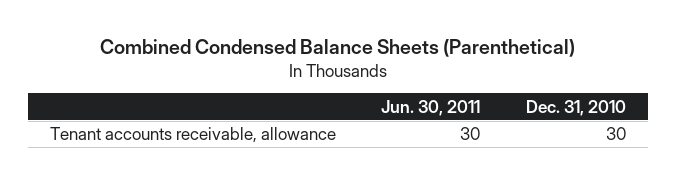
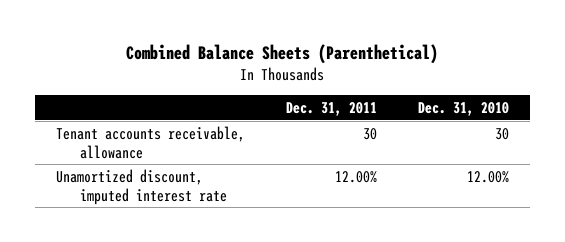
- Combined Condensed Balance Sheets (Parenthetical)
+ Combined Balance Sheets (Parenthetical)
- | Jun. 30, 2011 | Dec. 31, 2010
+ | Dec. 31, 2011 | Dec. 31, 2010
+ Unamortized discount, imputed interest rate | 12.00% | 12.00%

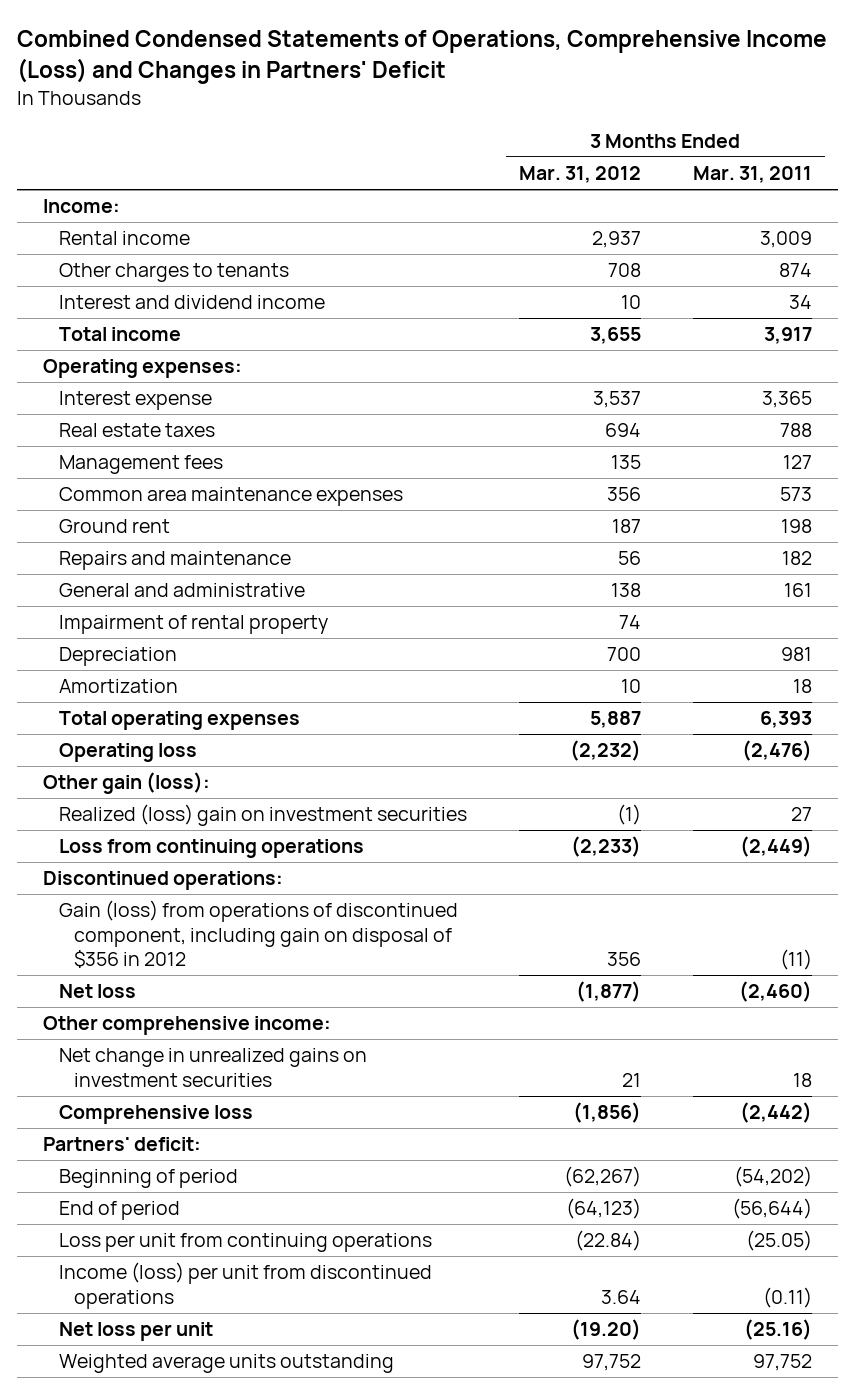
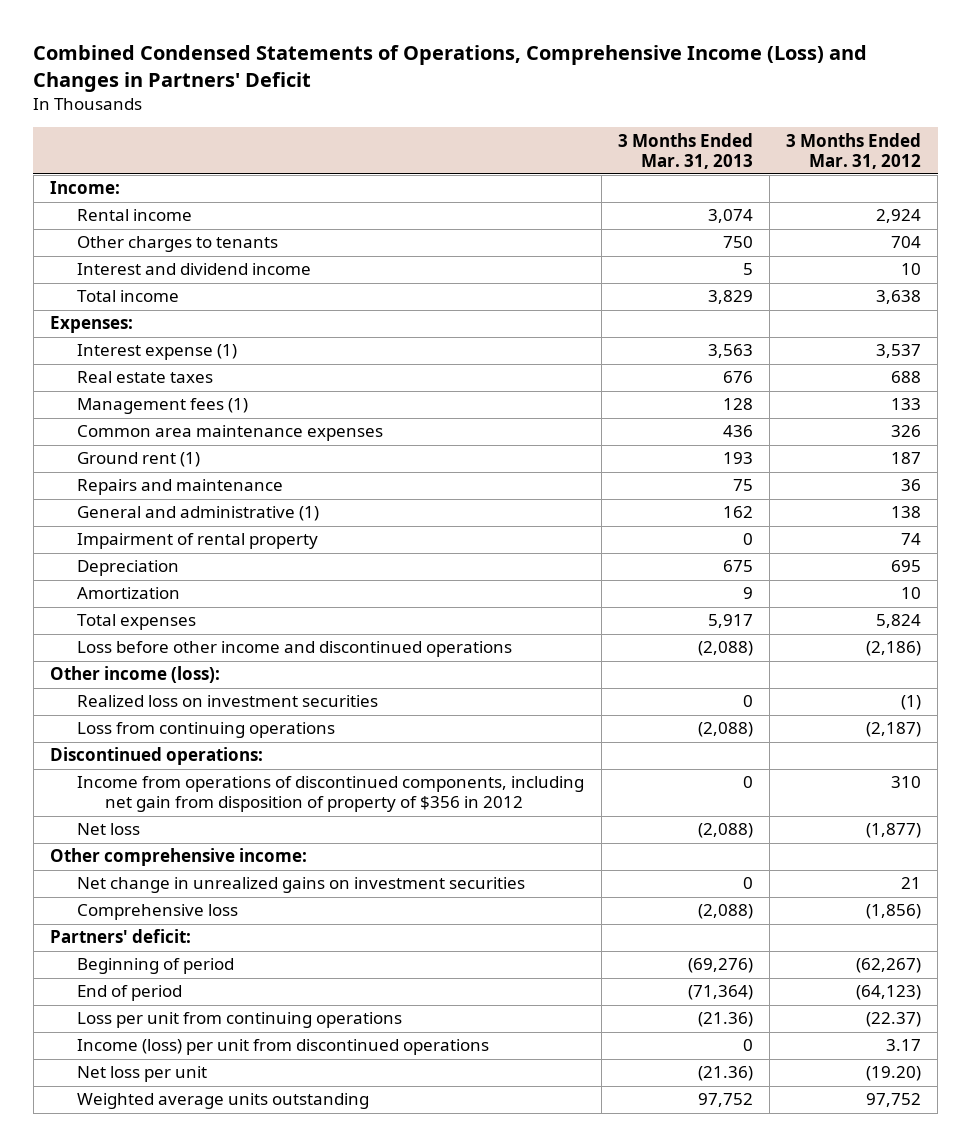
- | 3 Months Ended Mar. 31, 2012 | 3 Months Ended Mar. 31, 2011
+ | 3 Months Ended Mar. 31, 2013 | 3 Months Ended Mar. 31, 2012
- Rental income | 2,937 | 3,009
- Other charges to tenants | 708 | 874
+ Rental income | 3,074 | 2,924
+ Other charges to tenants | 750 | 704
- Total income | 3,655 | 3,917
- Operating expenses:
- Interest expense | 3,537 | 3,365
- Real estate taxes | 694 | 788
- Management fees | 135 | 127
- Common area maintenance expenses | 356 | 573
- Ground rent | 187 | 198
- Repairs and maintenance | 56 | 182
- General and administrative | 138 | 161
+ Total income | 3,829 | 3,638
+ Expenses:
+ Interest expense (1) | 3,563 | 3,537
+ Real estate taxes | 676 | 688
+ Management fees (1) | 128 | 133
+ Common area maintenance expenses | 436 | 326
+ Ground rent (1) | 193 | 187
+ Repairs and maintenance | 75 | 36
+ General and administrative (1) | 162 | 138
- Depreciation | 700 | 981
+ Depreciation | 675 | 695
- Total operating expenses | 5,887 | 6,393
- Operating loss | (2,232) | (2,476)
- Other gain (loss):
- Realized (loss) gain on investment securities | (1) | 27
- Loss from continuing operations | (2,233) | (2,449)
+ Total expenses | 5,917 | 5,824
+ Loss before other income and discontinued operations | (2,088) | (2,186)
+ Other income (loss):
+ Realized loss on investment securities | 0 | (1)
+ Loss from continuing operations | (2,088) | (2,187)
- Gain (loss) from operations of discontinued component, including gain on disposal of $356 in 2012 | 356 | (11)
+ Income from operations of discontinued components, including net gain from disposition of property of $356 in 2012 | 0 | 310
- Loss per unit from continuing operations | (22.84) | (25.05)
- Income (loss) per unit from discontinued operations | 3.64 | (0.11)
+ Loss per unit from continuing operations | (21.36) | (22.37)
+ Income (loss) per unit from discontinued operations | 0 | 3.17

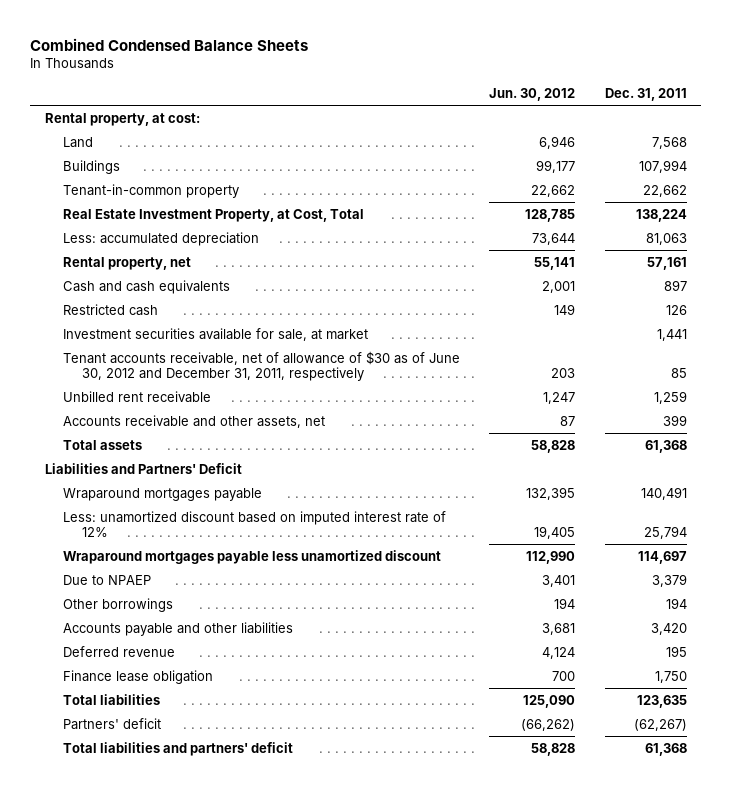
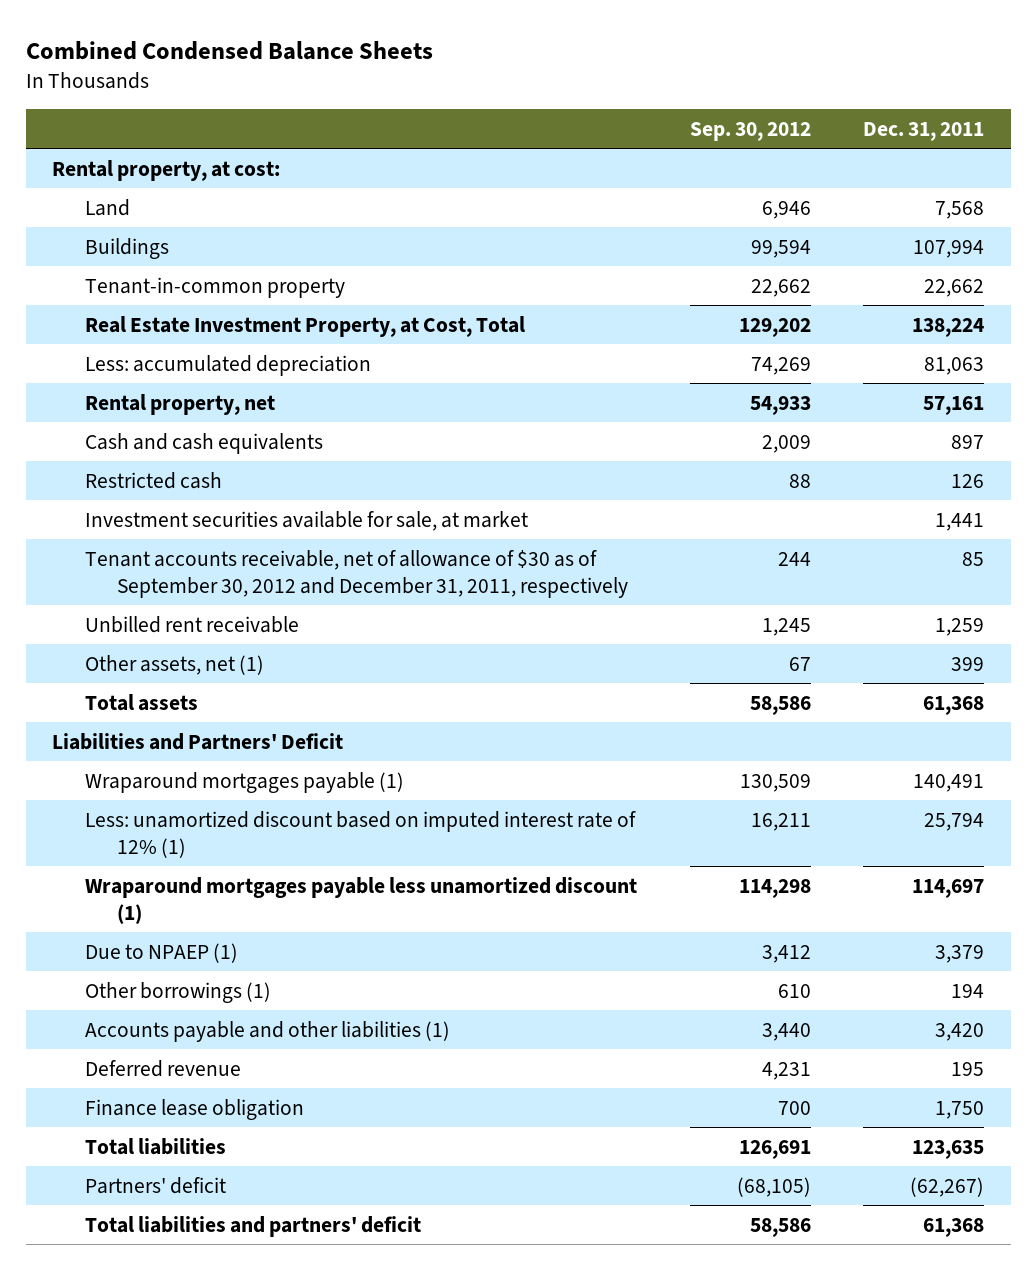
- | Jun. 30, 2012 | Dec. 31, 2011
+ | Sep. 30, 2012 | Dec. 31, 2011
- Tenant accounts receivable, net of allowance of $30 as of June 30, 2012 and December 31, 2011, respectively | 203 | 85
+ Tenant accounts receivable, net of allowance of $30 as of September 30, 2012 and December 31, 2011, respectively | 244 | 85
- Accounts receivable and other assets, net | 87 | 399
+ Other assets, net (1) | 67 | 399
- Wraparound mortgages payable | 132,395 | 140,491
- Less: unamortized discount based on imputed interest rate of 12% | 19,405 | 25,794
- Wraparound mortgages payable less unamortized discount | 112,990 | 114,697
- Due to NPAEP | 3,401 | 3,379
- Other borrowings | 194 | 194
- Accounts payable and other liabilities | 3,681 | 3,420
+ Wraparound mortgages payable (1) | 130,509 | 140,491
+ Less: unamortized discount based on imputed interest rate of 12% (1) | 16,211 | 25,794
+ Wraparound mortgages payable less unamortized discount (1) | 114,298 | 114,697
+ Due to NPAEP (1) | 3,412 | 3,379
+ Other borrowings (1) | 610 | 194
+ Accounts payable and other liabilities (1) | 3,440 | 3,420

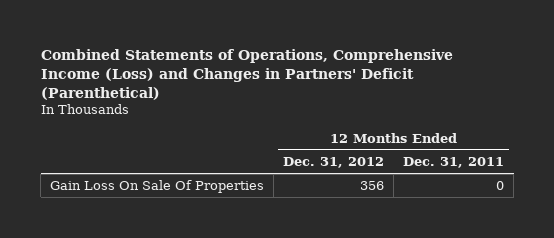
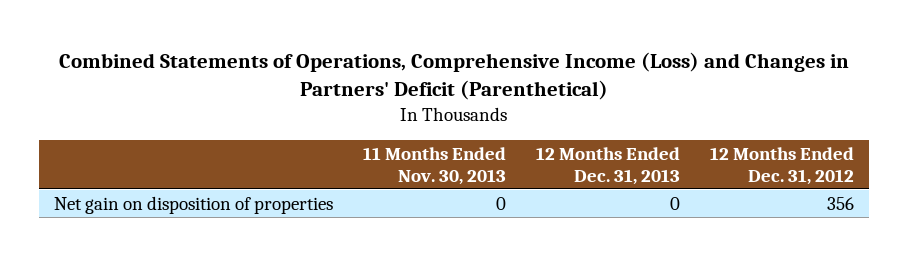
- | 12 Months Ended Dec. 31, 2012 | 12 Months Ended Dec. 31, 2011
+ | 11 Months Ended Nov. 30, 2013 | 12 Months Ended Dec. 31, 2013 | 12 Months Ended Dec. 31, 2012
- Gain Loss On Sale Of Properties | 356 | 0
+ Net gain on disposition of properties | 0 | 0 | 356

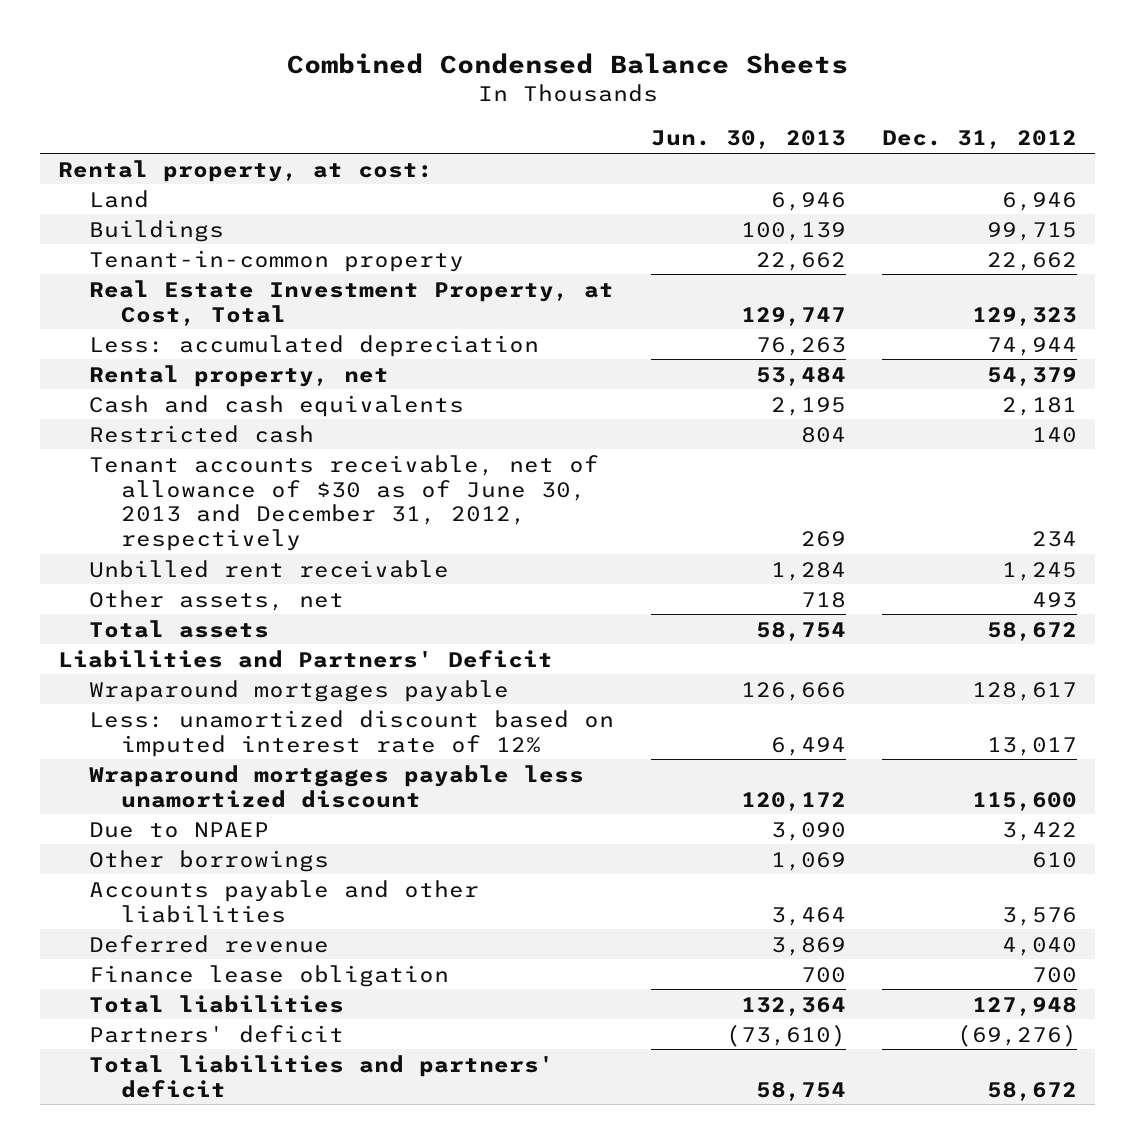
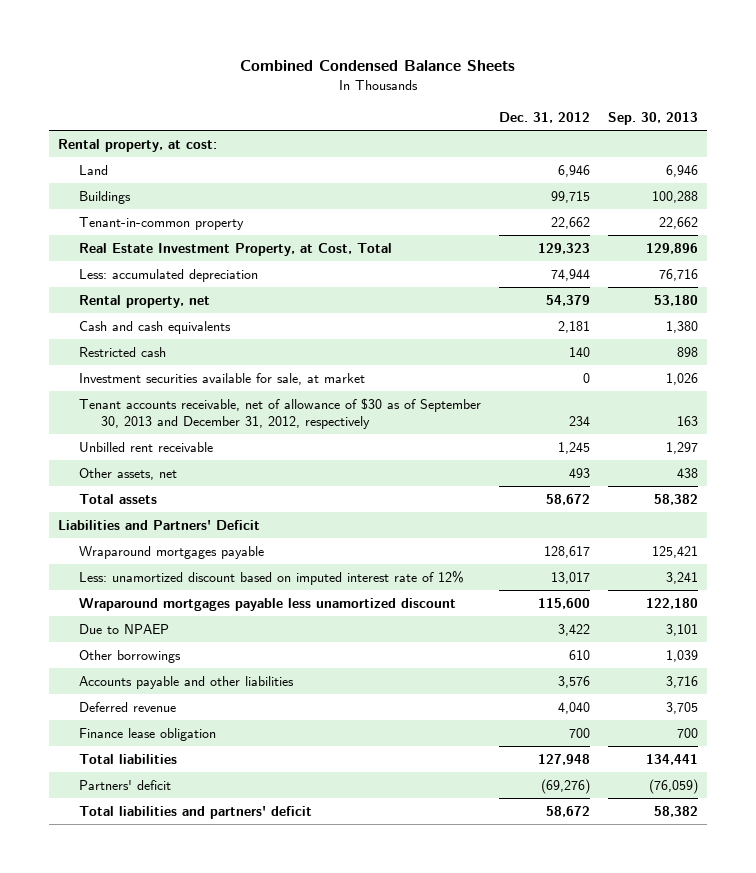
- | Jun. 30, 2013 | Dec. 31, 2012
+ | Dec. 31, 2012 | Sep. 30, 2013
- Tenant accounts receivable, net of allowance of $30 as of June 30, 2013 and December 31, 2012, respectively | 269 | 234
+ Investment securities available for sale, at market | 0 | 1,026
+ Tenant accounts receivable, net of allowance of $30 as of September 30, 2013 and December 31, 2012, respectively | 234 | 163

